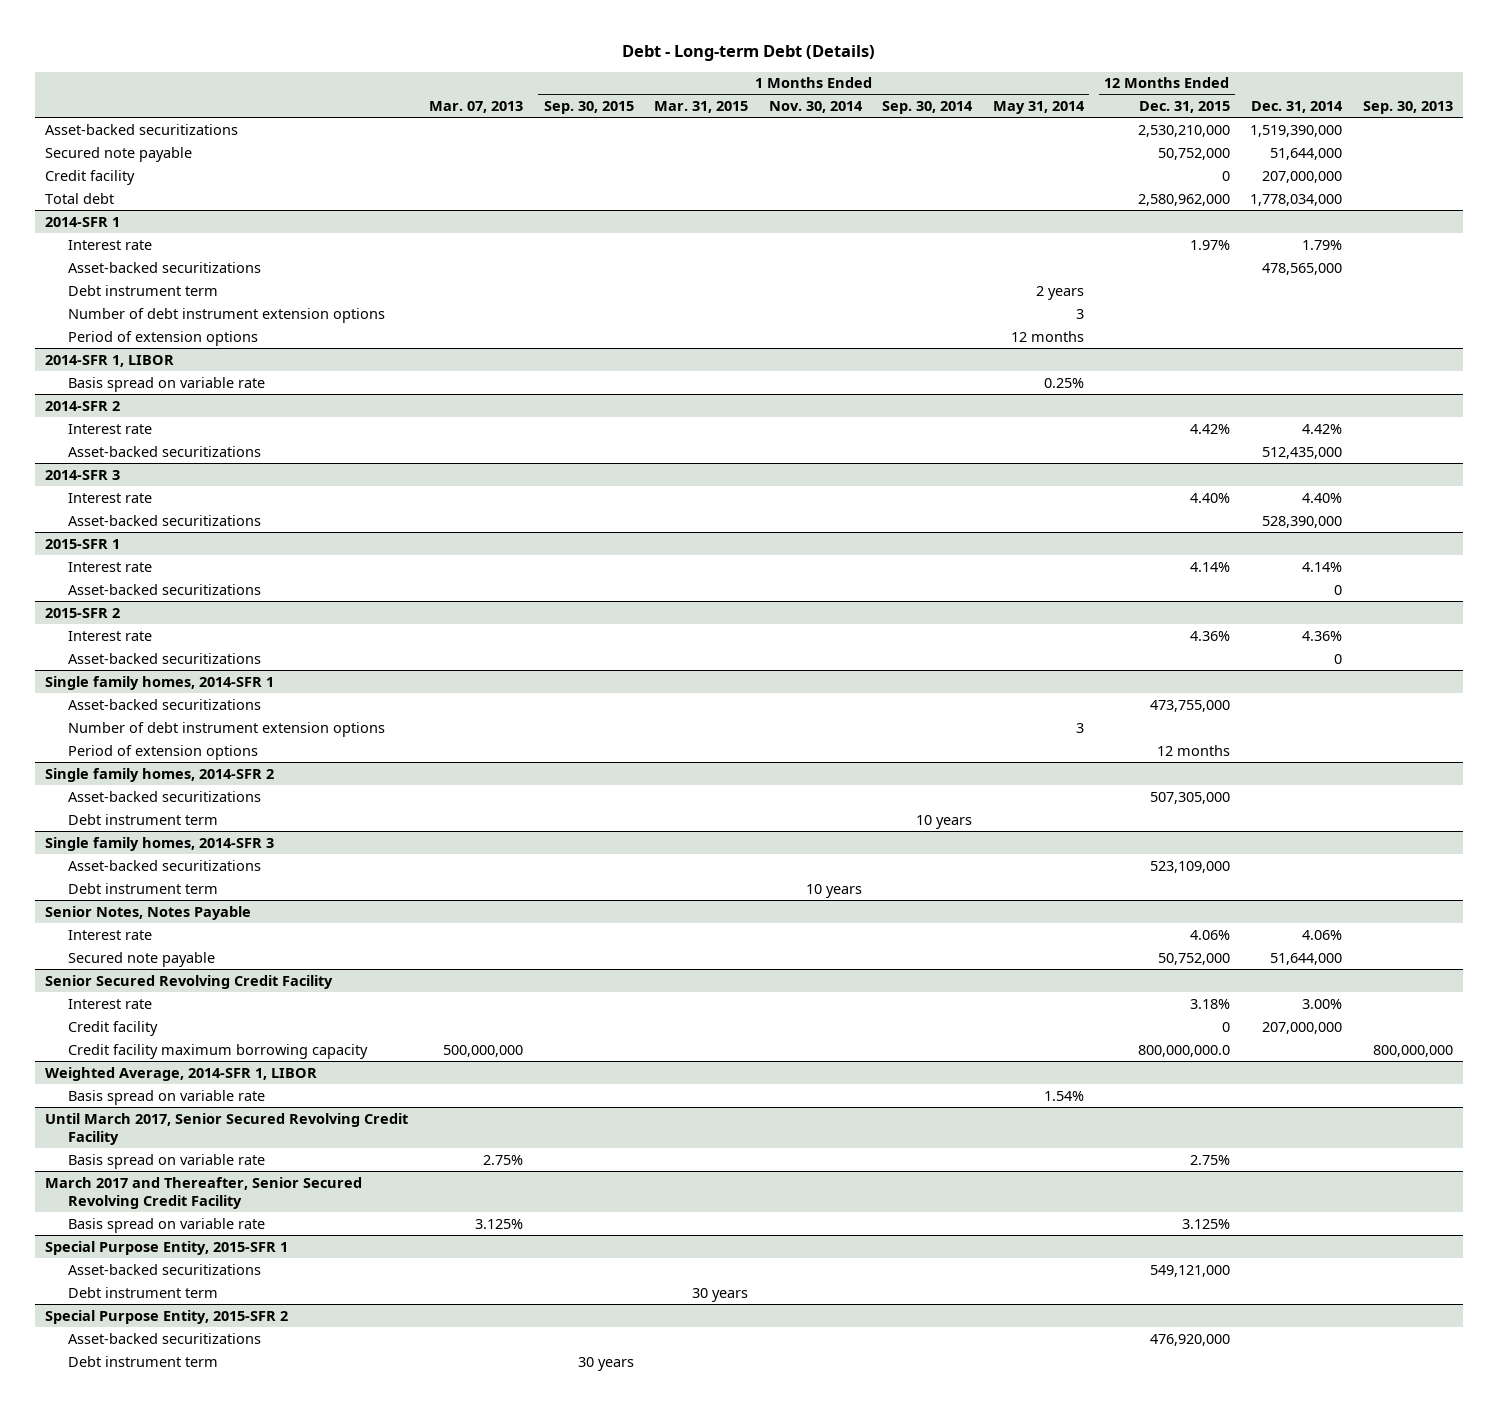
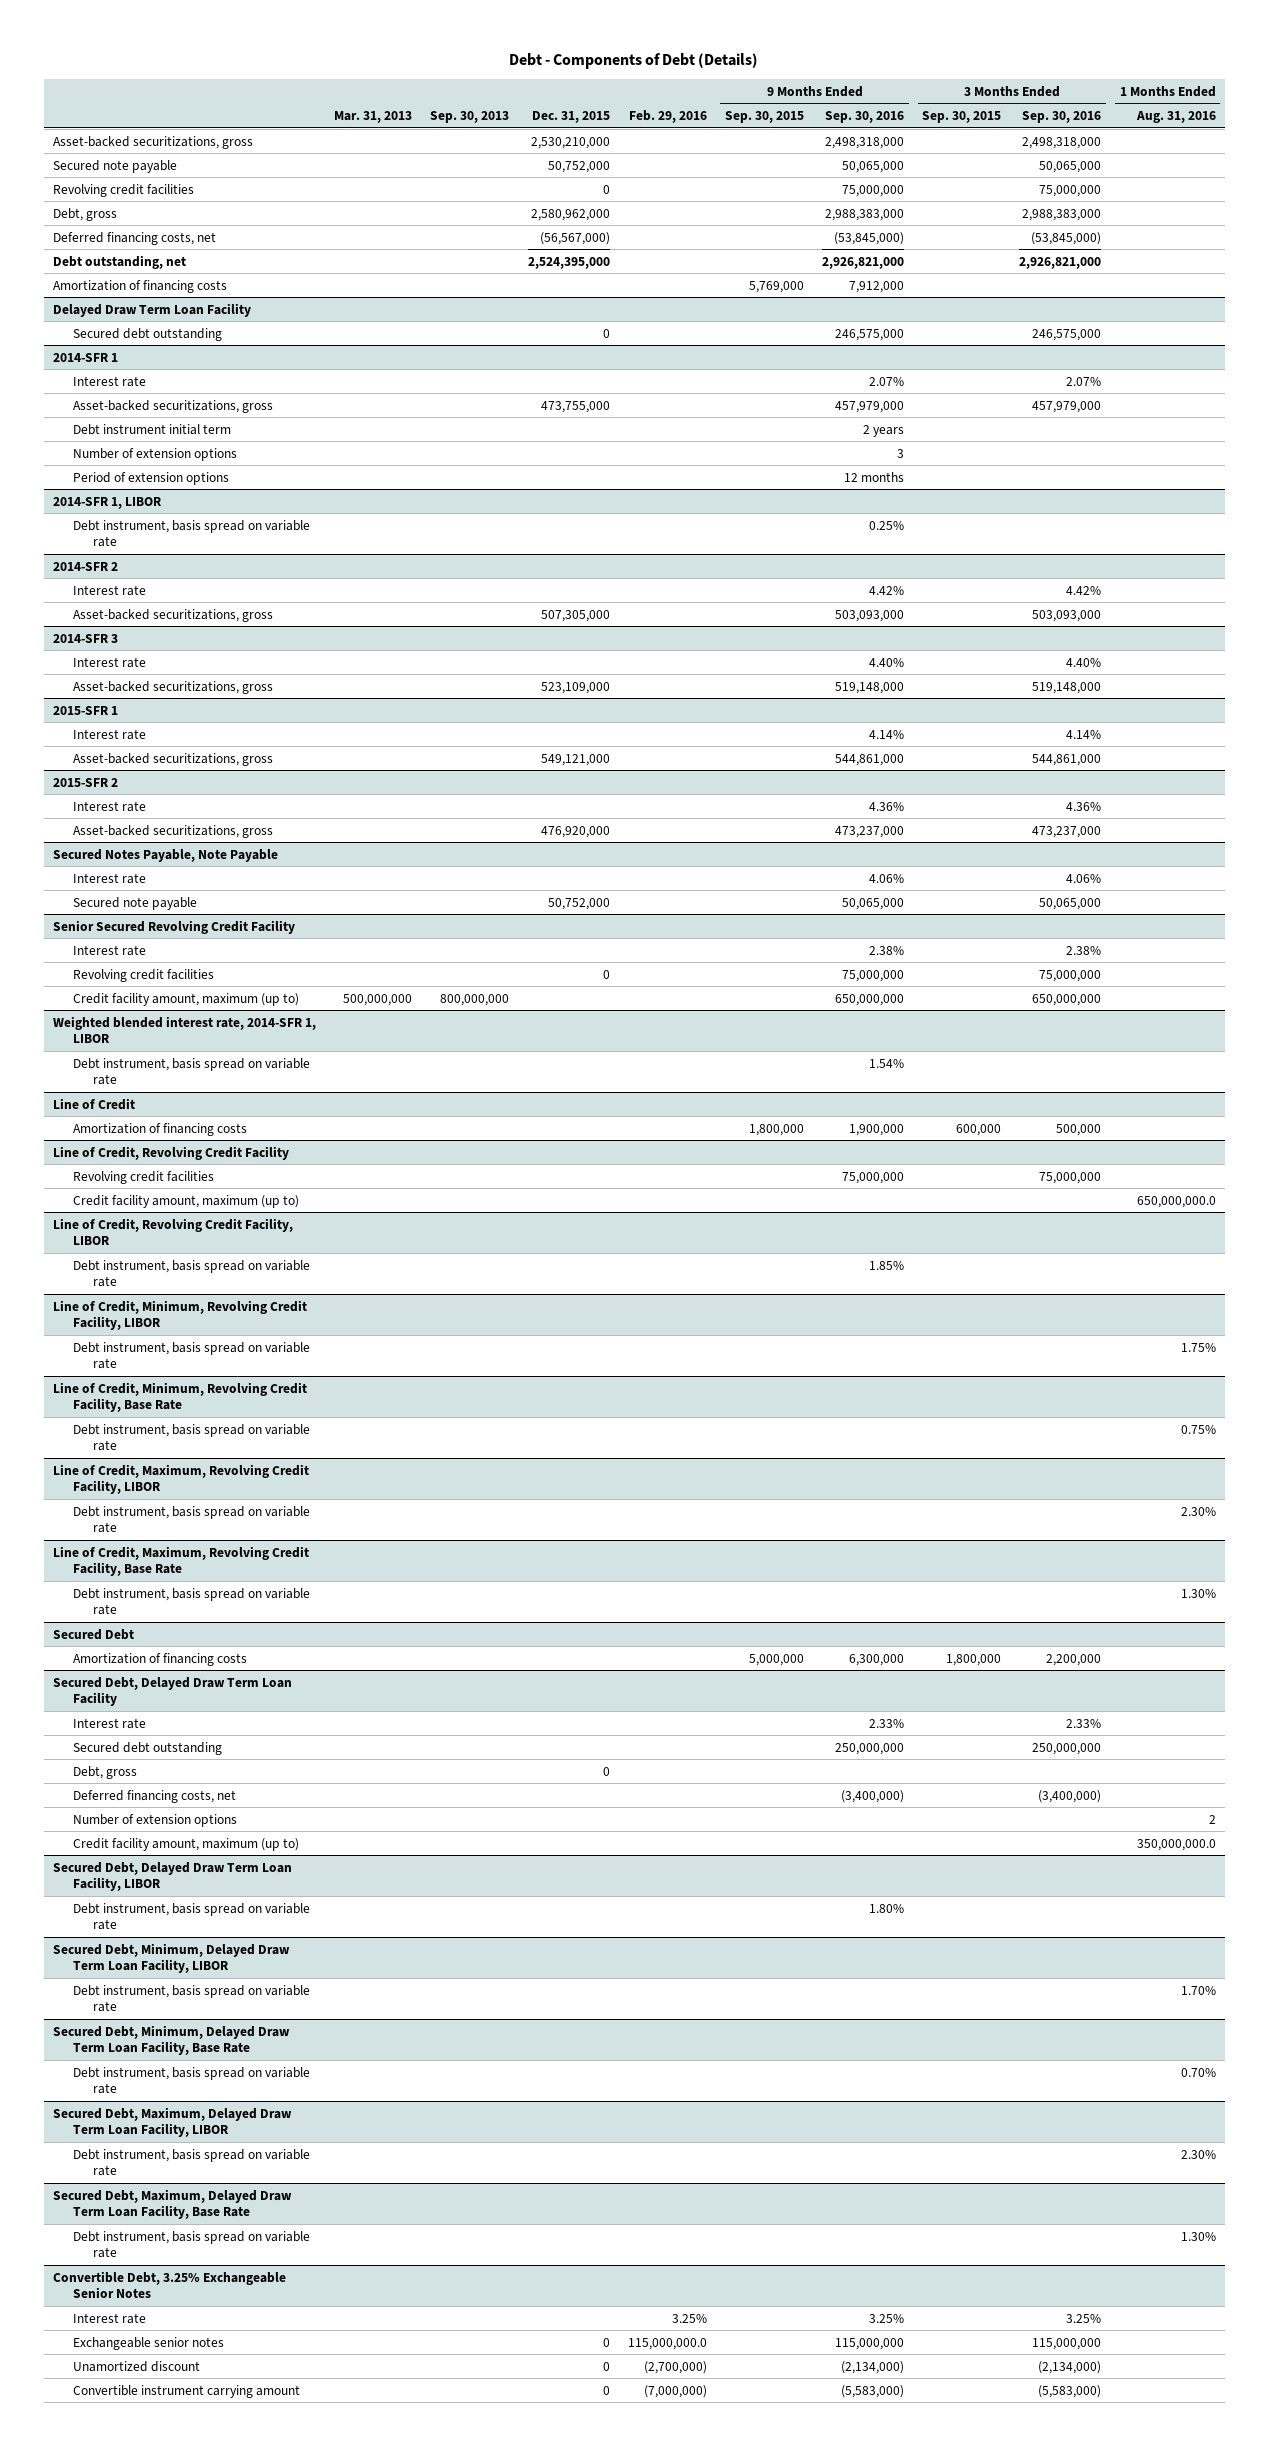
- Debt - Long-term Debt (Details)
+ Debt - Components of Debt (Details)
- | Mar. 07, 2013 | 1 Months Ended Sep. 30, 2015 | 1 Months Ended Mar. 31, 2015 | 1 Months Ended Nov. 30, 2014 | 1 Months Ended Sep. 30, 2014 | 1 Months Ended May 31, 2014 | 12 Months Ended Dec. 31, 2015 | Dec. 31, 2014 | Sep. 30, 2013
+ | Mar. 31, 2013 | Sep. 30, 2013 | Dec. 31, 2015 | Feb. 29, 2016 | 9 Months Ended Sep. 30, 2015 | 9 Months Ended Sep. 30, 2016 | 3 Months Ended Sep. 30, 2015 | 3 Months Ended Sep. 30, 2016 | 1 Months Ended Aug. 31, 2016
- Asset-backed securitizations | | | | | | | 2,530,210,000 | 1,519,390,000 |
+ Asset-backed securitizations, gross | | | 2,530,210,000 | | | 2,498,318,000 | | 2,498,318,000 |
- Credit facility | | | | | | | 0 | 207,000,000 |
- Total debt | | | | | | | 2,580,962,000 | 1,778,034,000 |
+ Revolving credit facilities | | | 0 | | | 75,000,000 | | 75,000,000 |
+ Debt, gross | | | 2,580,962,000 | | | 2,988,383,000 | | 2,988,383,000 |
+ Deferred financing costs, net | | | (56,567,000) | | | (53,845,000) | | (53,845,000) |
+ Debt outstanding, net | | | 2,524,395,000 | | | 2,926,821,000 | | 2,926,821,000 |
+ Amortization of financing costs | | | | | 5,769,000 | 7,912,000 | | |
+ Delayed Draw Term Loan Facility
+ Secured debt outstanding | | | 0 | | | 246,575,000 | | 246,575,000 |
@ 2014-SFR 1
- Asset-backed securitizations | | | | | | | | 478,565,000 |
- Debt instrument term | | | | | | 2 years | | |
- Number of debt instrument extension options | | | | | | 3 | | |
+ Asset-backed securitizations, gross | | | 473,755,000 | | | 457,979,000 | | 457,979,000 |
+ Debt instrument initial term | | | | | | 2 years | | |
+ Number of extension options | | | | | | 3 | | |
@ 2014-SFR 1, LIBOR
- Basis spread on variable rate | | | | | | 0.25% | | |
+ Debt instrument, basis spread on variable rate | | | | | | 0.25% | | |
@ 2014-SFR 2
- Asset-backed securitizations | | | | | | | | 512,435,000 |
+ Asset-backed securitizations, gross | | | 507,305,000 | | | 503,093,000 | | 503,093,000 |
@ 2014-SFR 3
- Asset-backed securitizations | | | | | | | | 528,390,000 |
+ Asset-backed securitizations, gross | | | 523,109,000 | | | 519,148,000 | | 519,148,000 |
@ 2015-SFR 1
- Asset-backed securitizations | | | | | | | | 0 |
+ Asset-backed securitizations, gross | | | 549,121,000 | | | 544,861,000 | | 544,861,000 |
@ 2015-SFR 2
- Asset-backed securitizations | | | | | | | | 0 |
- Single family homes, 2014-SFR 1
- Asset-backed securitizations | | | | | | | 473,755,000 | |
- Number of debt instrument extension options | | | | | | 3 | | |
- Period of extension options | | | | | | | 12 months | |
- Single family homes, 2014-SFR 2
- Asset-backed securitizations | | | | | | | 507,305,000 | |
- Debt instrument term | | | | | 10 years | | | |
- Single family homes, 2014-SFR 3
- Asset-backed securitizations | | | | | | | 523,109,000 | |
- Debt instrument term | | | | 10 years | | | | |
- Senior Notes, Notes Payable
- Interest rate | | | | | | | 4.06% | 4.06% |
- Secured note payable | | | | | | | 50,752,000 | 51,644,000 |
@ 2015-SFR 2
+ Asset-backed securitizations, gross | | | 476,920,000 | | | 473,237,000 | | 473,237,000 |
+ Secured Notes Payable, Note Payable
+ Interest rate | | | | | | 4.06% | | 4.06% |
+ Secured note payable | | | 50,752,000 | | | 50,065,000 | | 50,065,000 |
@ Senior Secured Revolving Credit Facility
- Credit facility | | | | | | | 0 | 207,000,000 |
- Credit facility maximum borrowing capacity | 500,000,000 | | | | | | 800,000,000.0 | | 800,000,000
- Weighted Average, 2014-SFR 1, LIBOR
- Basis spread on variable rate | | | | | | 1.54% | | |
- Until March 2017, Senior Secured Revolving Credit Facility
- Basis spread on variable rate | 2.75% | | | | | | 2.75% | |
- March 2017 and Thereafter, Senior Secured Revolving Credit Facility
- Basis spread on variable rate | 3.125% | | | | | | 3.125% | |
- Special Purpose Entity, 2015-SFR 1
- Asset-backed securitizations | | | | | | | 549,121,000 | |
- Debt instrument term | | | 30 years | | | | | |
- Special Purpose Entity, 2015-SFR 2
- Asset-backed securitizations | | | | | | | 476,920,000 | |
- Debt instrument term | | 30 years | | | | | | |
@ Senior Secured Revolving Credit Facility
+ Revolving credit facilities | | | 0 | | | 75,000,000 | | 75,000,000 |
+ Credit facility amount, maximum (up to) | 500,000,000 | 800,000,000 | | | | 650,000,000 | | 650,000,000 |
+ Weighted blended interest rate, 2014-SFR 1, LIBOR
+ Debt instrument, basis spread on variable rate | | | | | | 1.54% | | |
+ Line of Credit
+ Amortization of financing costs | | | | | 1,800,000 | 1,900,000 | 600,000 | 500,000 |
+ Line of Credit, Revolving Credit Facility
+ Revolving credit facilities | | | | | | 75,000,000 | | 75,000,000 |
+ Credit facility amount, maximum (up to) | | | | | | | | | 650,000,000.0
+ Line of Credit, Revolving Credit Facility, LIBOR
+ Debt instrument, basis spread on variable rate | | | | | | 1.85% | | |
+ Line of Credit, Minimum, Revolving Credit Facility, LIBOR
+ Debt instrument, basis spread on variable rate | | | | | | | | | 1.75%
+ Line of Credit, Minimum, Revolving Credit Facility, Base Rate
+ Debt instrument, basis spread on variable rate | | | | | | | | | 0.75%
+ Line of Credit, Maximum, Revolving Credit Facility, LIBOR
+ Debt instrument, basis spread on variable rate | | | | | | | | | 2.30%
+ Line of Credit, Maximum, Revolving Credit Facility, Base Rate
+ Debt instrument, basis spread on variable rate | | | | | | | | | 1.30%
+ Secured Debt
+ Amortization of financing costs | | | | | 5,000,000 | 6,300,000 | 1,800,000 | 2,200,000 |
+ Secured Debt, Delayed Draw Term Loan Facility
+ Interest rate | | | | | | 2.33% | | 2.33% |
+ Secured debt outstanding | | | | | | 250,000,000 | | 250,000,000 |
+ Debt, gross | | | 0 | | | | | |
+ Deferred financing costs, net | | | | | | (3,400,000) | | (3,400,000) |
+ Number of extension options | | | | | | | | | 2
+ Credit facility amount, maximum (up to) | | | | | | | | | 350,000,000.0
+ Secured Debt, Delayed Draw Term Loan Facility, LIBOR
+ Debt instrument, basis spread on variable rate | | | | | | 1.80% | | |
+ Secured Debt, Minimum, Delayed Draw Term Loan Facility, LIBOR
+ Debt instrument, basis spread on variable rate | | | | | | | | | 1.70%
+ Secured Debt, Minimum, Delayed Draw Term Loan Facility, Base Rate
+ Debt instrument, basis spread on variable rate | | | | | | | | | 0.70%
+ Secured Debt, Maximum, Delayed Draw Term Loan Facility, LIBOR
+ Debt instrument, basis spread on variable rate | | | | | | | | | 2.30%
+ Secured Debt, Maximum, Delayed Draw Term Loan Facility, Base Rate
+ Debt instrument, basis spread on variable rate | | | | | | | | | 1.30%
+ Convertible Debt, 3.25% Exchangeable Senior Notes
+ Interest rate | | | | 3.25% | | 3.25% | | 3.25% |
+ Exchangeable senior notes | | | 0 | 115,000,000.0 | | 115,000,000 | | 115,000,000 |
+ Unamortized discount | | | 0 | (2,700,000) | | (2,134,000) | | (2,134,000) |
+ Convertible instrument carrying amount | | | 0 | (7,000,000) | | (5,583,000) | | (5,583,000) |

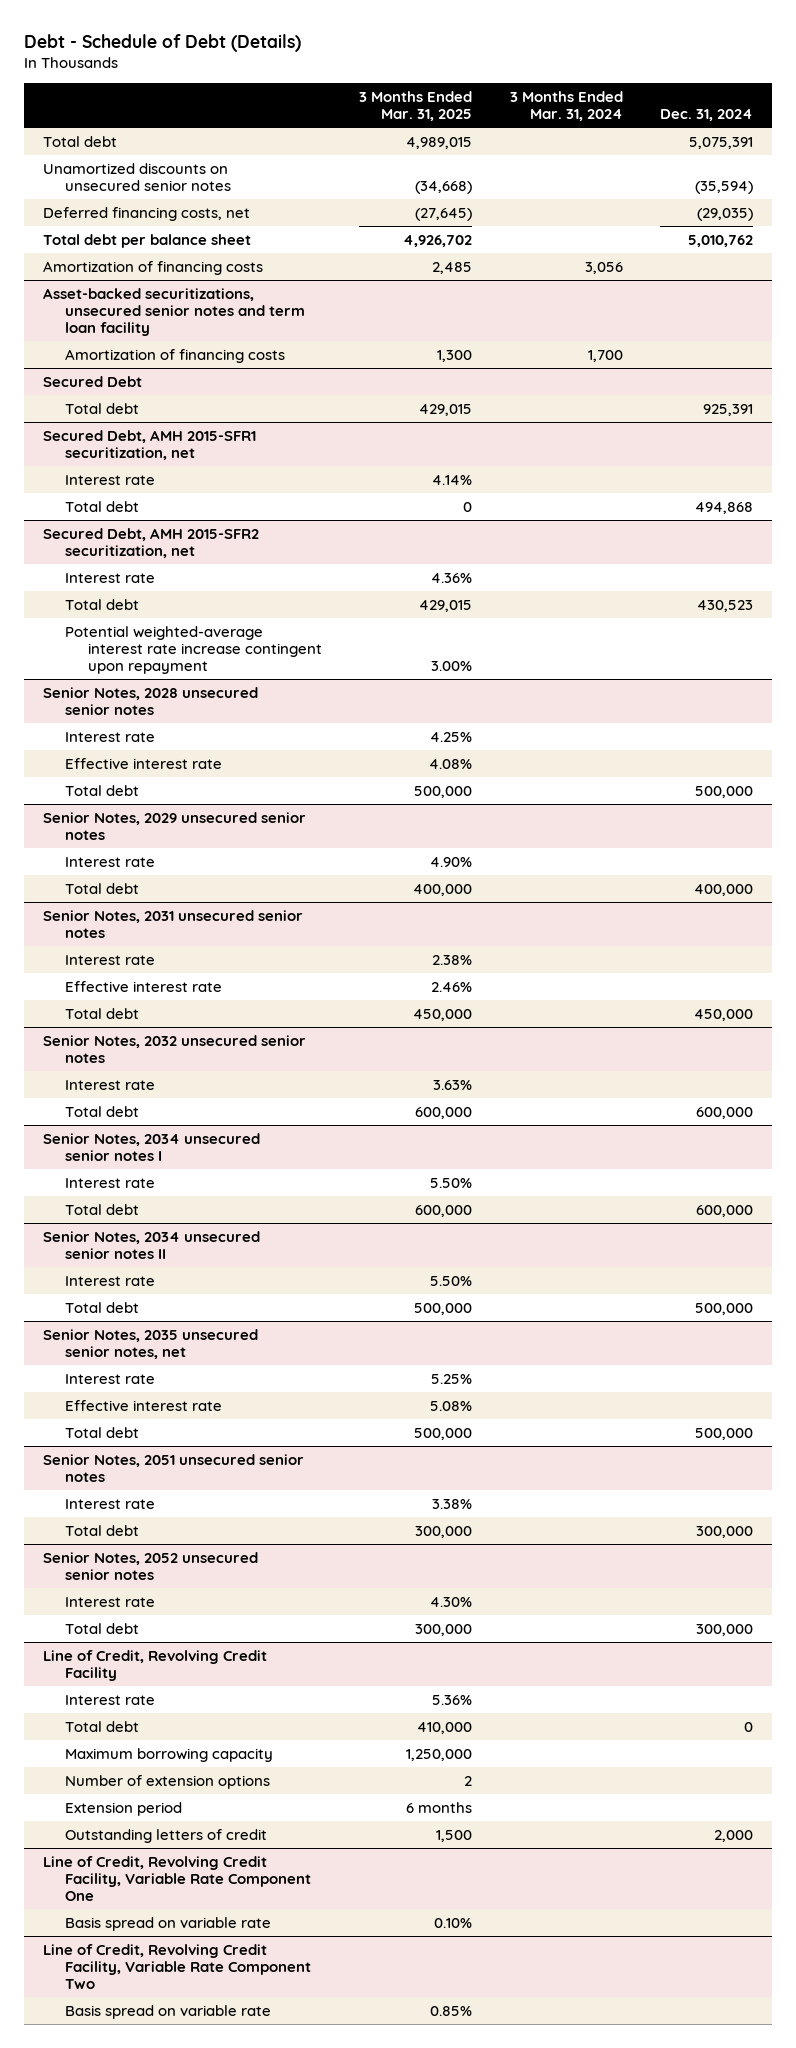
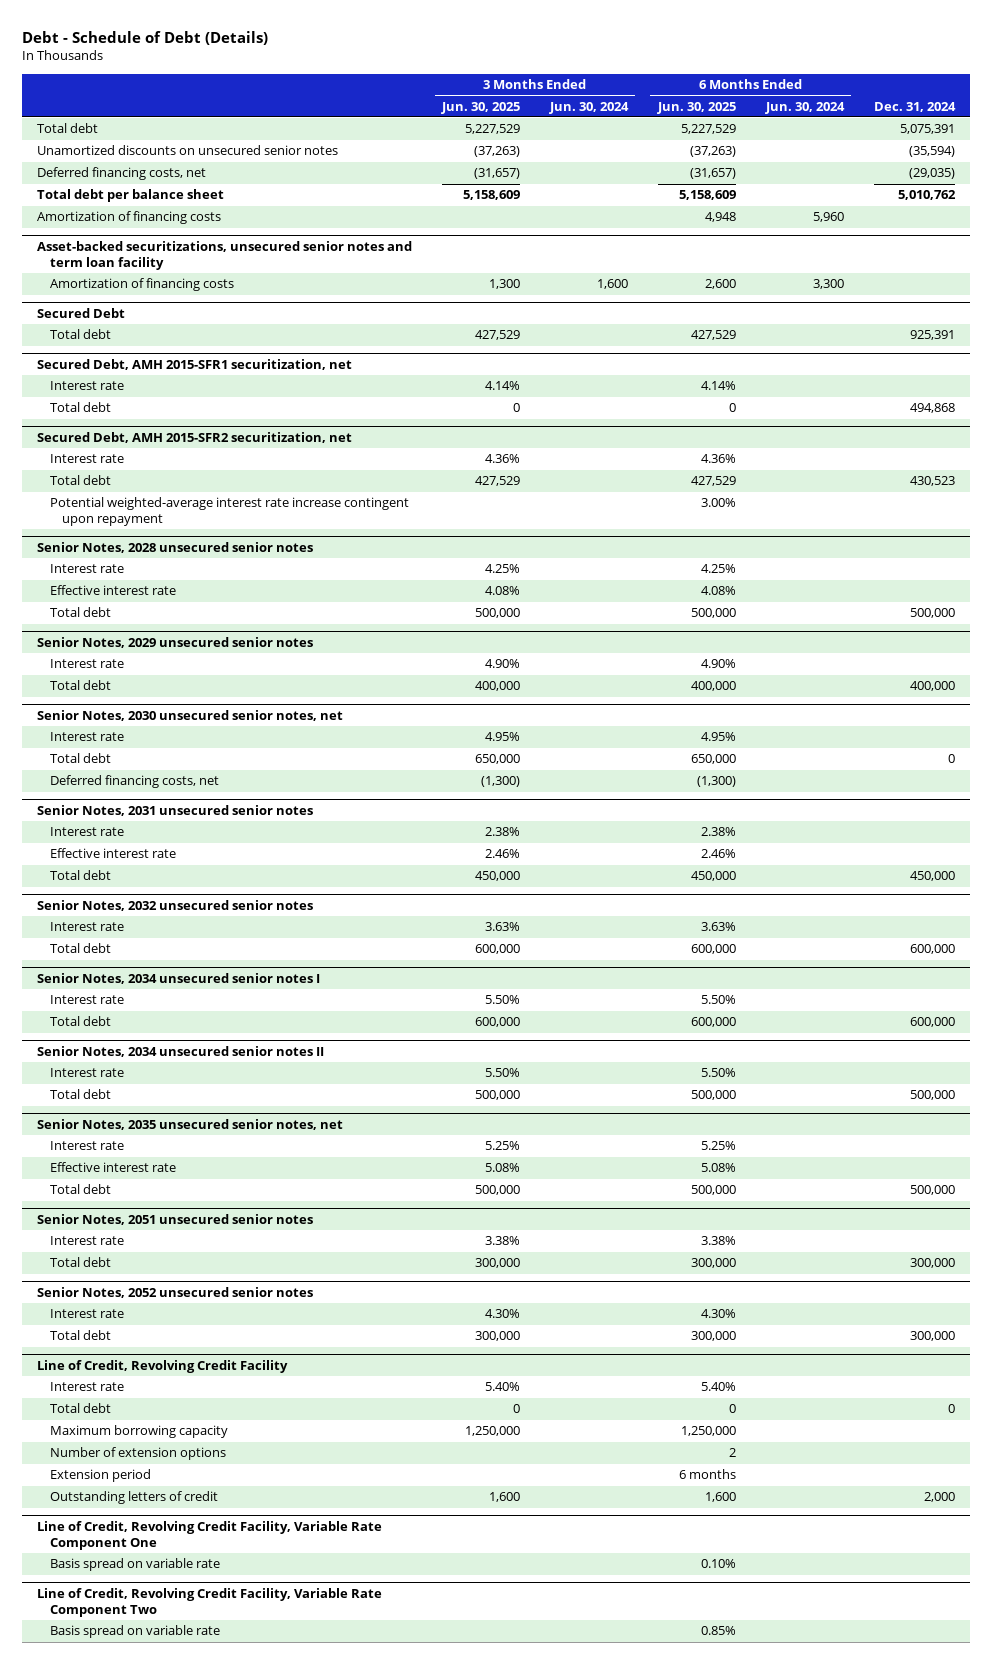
- | 3 Months Ended Mar. 31, 2025 | 3 Months Ended Mar. 31, 2024 | Dec. 31, 2024
+ | 3 Months Ended Jun. 30, 2025 | 3 Months Ended Jun. 30, 2024 | 6 Months Ended Jun. 30, 2025 | 6 Months Ended Jun. 30, 2024 | Dec. 31, 2024
+ Senior Notes, 2030 unsecured senior notes, net
+ Interest rate | 4.95% | | 4.95% | |
+ Total debt | 650,000 | | 650,000 | | 0
+ Deferred financing costs, net | (1,300) | | (1,300) | |

